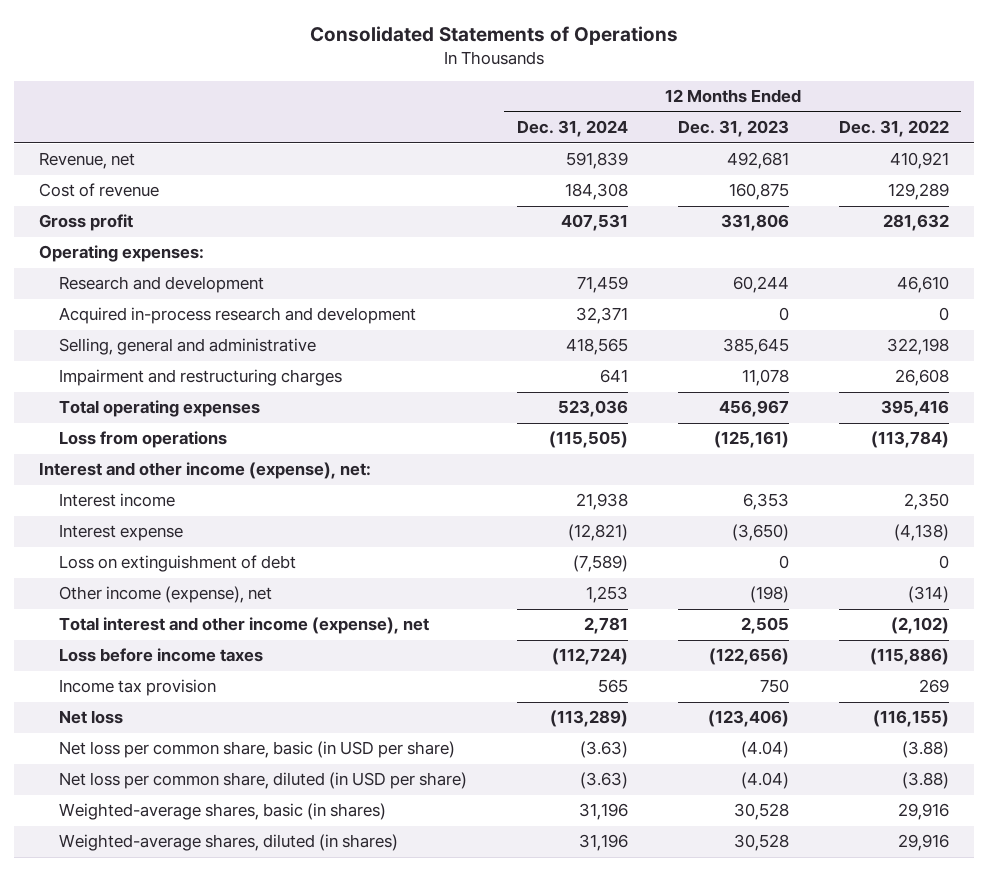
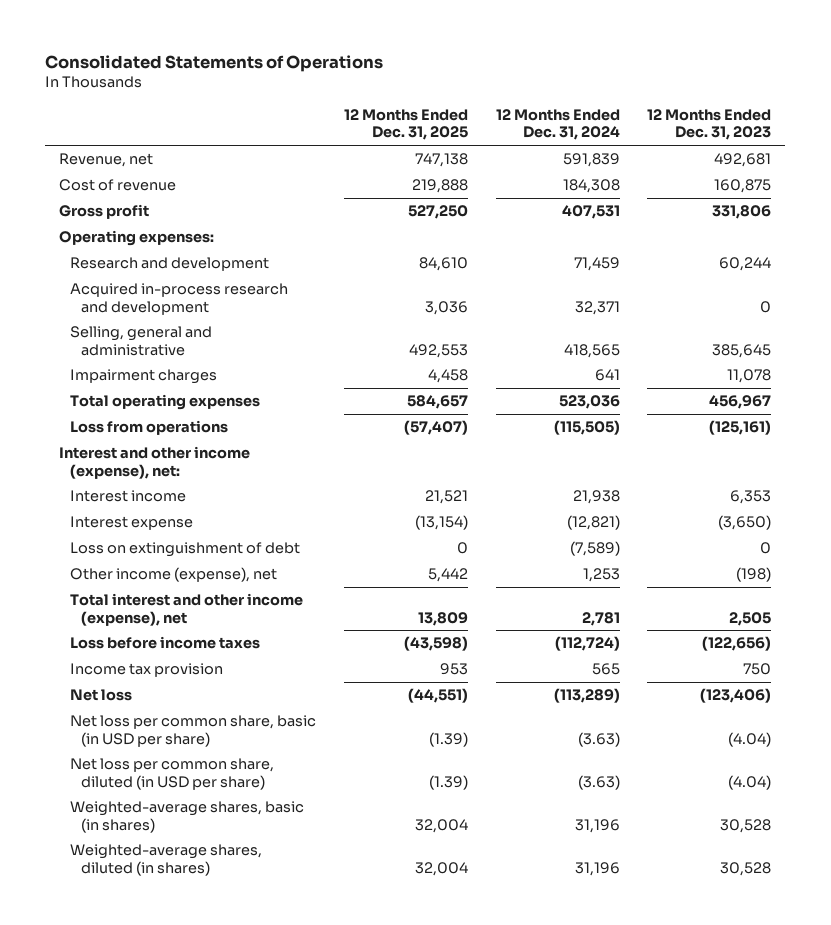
- | 12 Months Ended Dec. 31, 2024 | 12 Months Ended Dec. 31, 2023 | 12 Months Ended Dec. 31, 2022
+ | 12 Months Ended Dec. 31, 2025 | 12 Months Ended Dec. 31, 2024 | 12 Months Ended Dec. 31, 2023
- Impairment and restructuring charges | 641 | 11,078 | 26,608
+ Impairment charges | 4,458 | 641 | 11,078

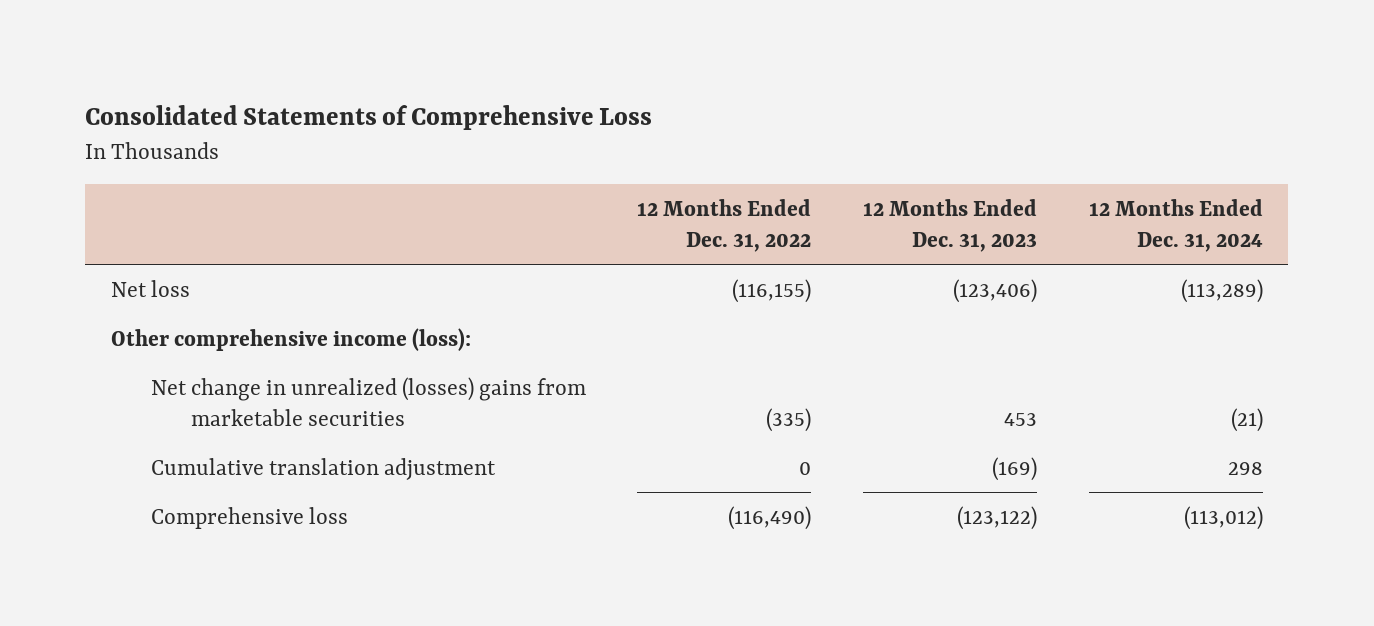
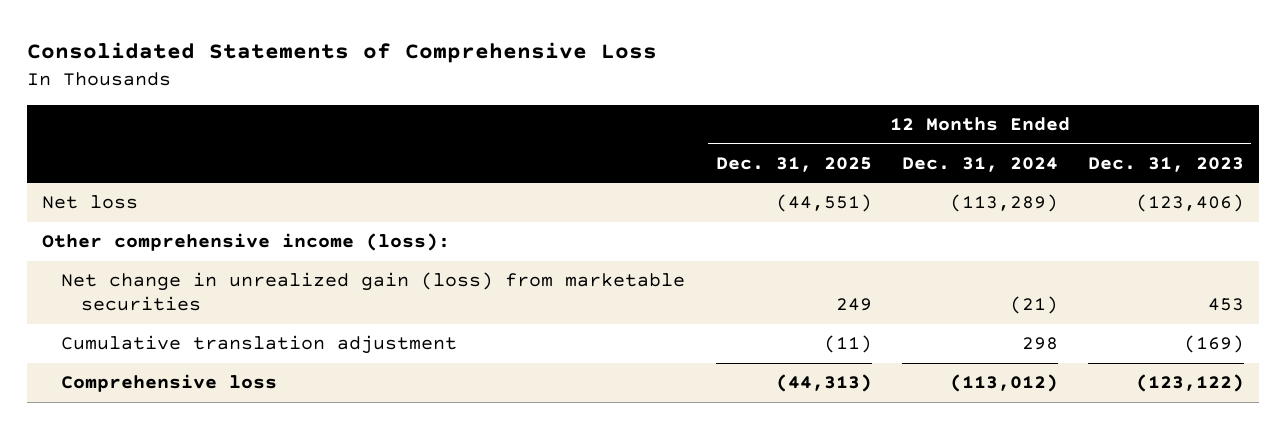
- | 12 Months Ended Dec. 31, 2022 | 12 Months Ended Dec. 31, 2023 | 12 Months Ended Dec. 31, 2024
+ | 12 Months Ended Dec. 31, 2025 | 12 Months Ended Dec. 31, 2024 | 12 Months Ended Dec. 31, 2023
- Net change in unrealized (losses) gains from marketable securities | (335) | 453 | (21)
+ Net change in unrealized gain (loss) from marketable securities | 249 | (21) | 453

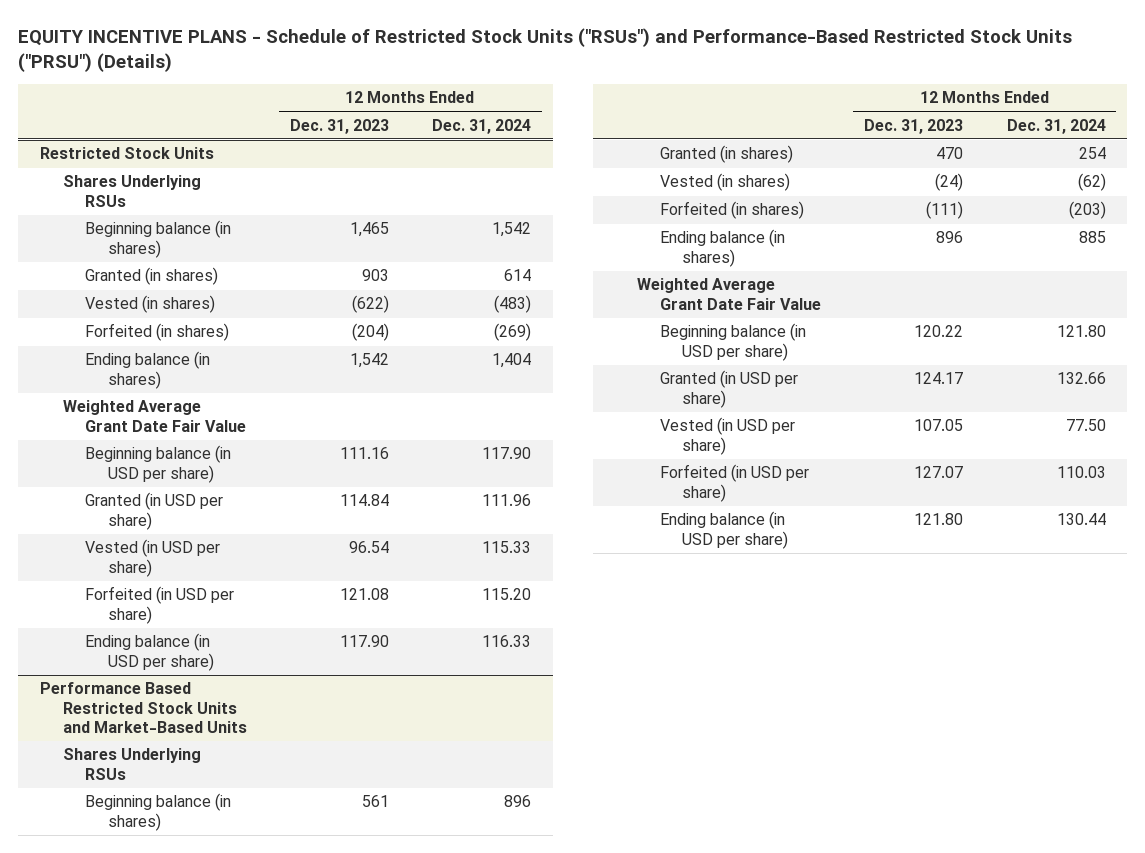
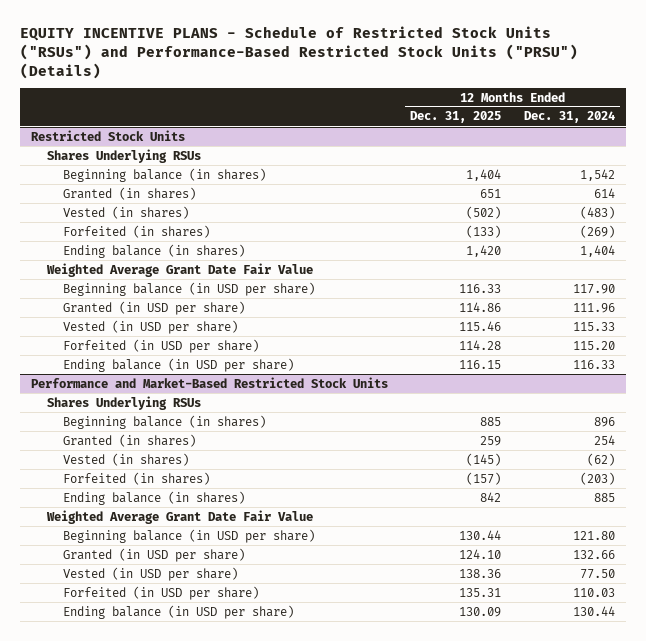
- | 12 Months Ended Dec. 31, 2023 | 12 Months Ended Dec. 31, 2024
+ | 12 Months Ended Dec. 31, 2025 | 12 Months Ended Dec. 31, 2024
- Performance Based Restricted Stock Units and Market-Based Units
+ Performance and Market-Based Restricted Stock Units

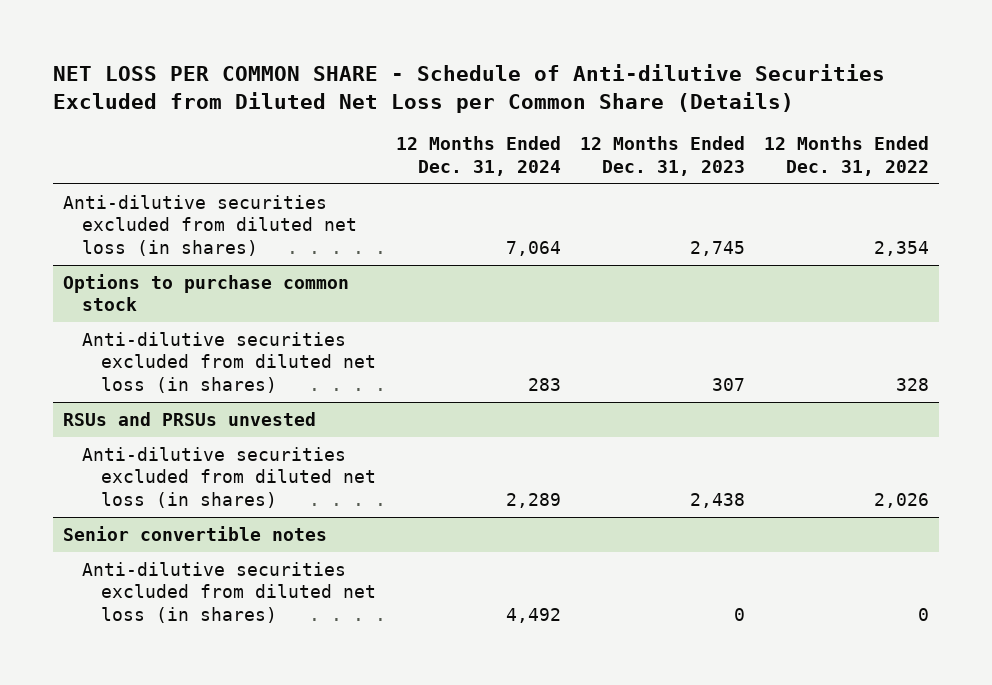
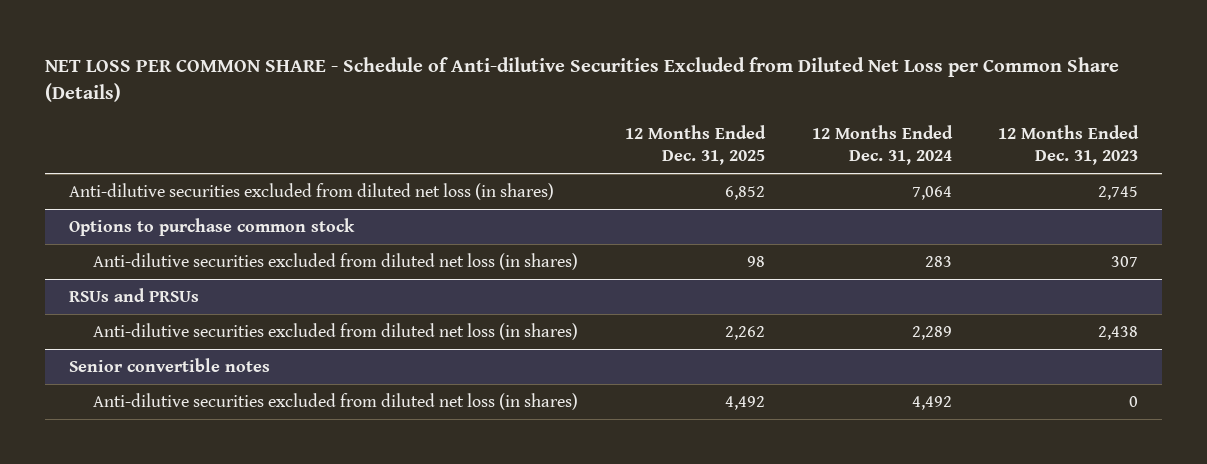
- | 12 Months Ended Dec. 31, 2024 | 12 Months Ended Dec. 31, 2023 | 12 Months Ended Dec. 31, 2022
+ | 12 Months Ended Dec. 31, 2025 | 12 Months Ended Dec. 31, 2024 | 12 Months Ended Dec. 31, 2023
- RSUs and PRSUs unvested
+ RSUs and PRSUs

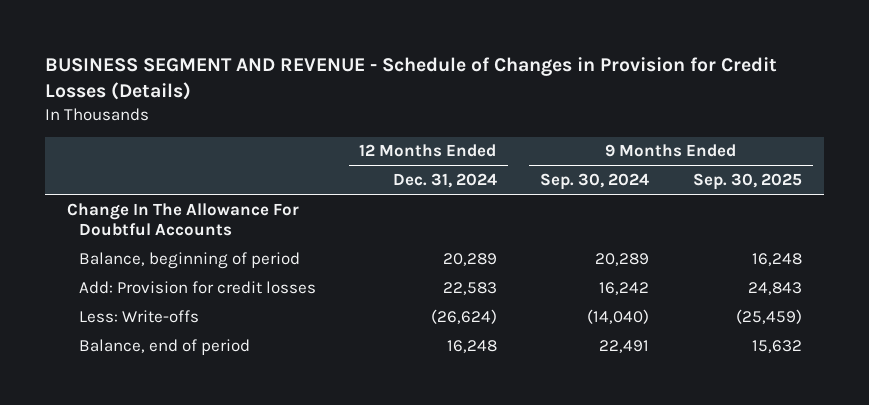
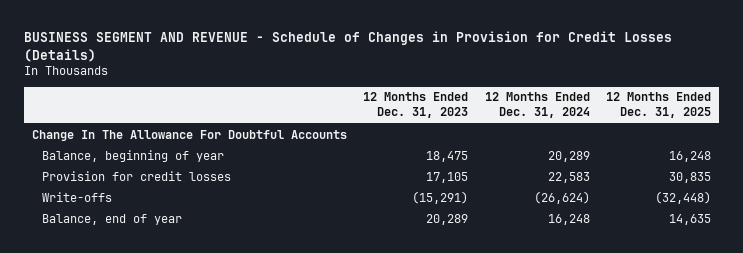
- | 12 Months Ended Dec. 31, 2024 | 9 Months Ended Sep. 30, 2024 | 9 Months Ended Sep. 30, 2025
+ | 12 Months Ended Dec. 31, 2023 | 12 Months Ended Dec. 31, 2024 | 12 Months Ended Dec. 31, 2025
- Balance, beginning of period | 20,289 | 20,289 | 16,248
- Add: Provision for credit losses | 22,583 | 16,242 | 24,843
- Less: Write-offs | (26,624) | (14,040) | (25,459)
- Balance, end of period | 16,248 | 22,491 | 15,632
+ Balance, beginning of year | 18,475 | 20,289 | 16,248
+ Provision for credit losses | 17,105 | 22,583 | 30,835
+ Write-offs | (15,291) | (26,624) | (32,448)
+ Balance, end of year | 20,289 | 16,248 | 14,635

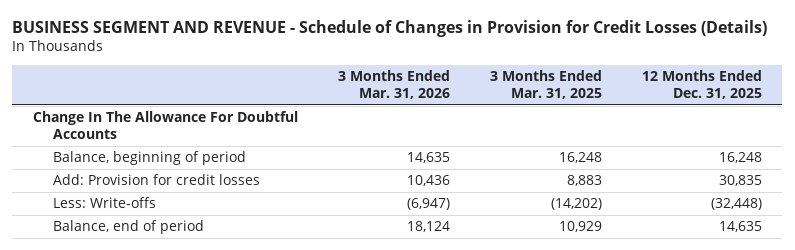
- | 12 Months Ended Dec. 31, 2023 | 12 Months Ended Dec. 31, 2024 | 12 Months Ended Dec. 31, 2025
+ | 3 Months Ended Mar. 31, 2026 | 3 Months Ended Mar. 31, 2025 | 12 Months Ended Dec. 31, 2025
- Balance, beginning of year | 18,475 | 20,289 | 16,248
- Provision for credit losses | 17,105 | 22,583 | 30,835
- Write-offs | (15,291) | (26,624) | (32,448)
- Balance, end of year | 20,289 | 16,248 | 14,635
+ Balance, beginning of period | 14,635 | 16,248 | 16,248
+ Add: Provision for credit losses | 10,436 | 8,883 | 30,835
+ Less: Write-offs | (6,947) | (14,202) | (32,448)
+ Balance, end of period | 18,124 | 10,929 | 14,635

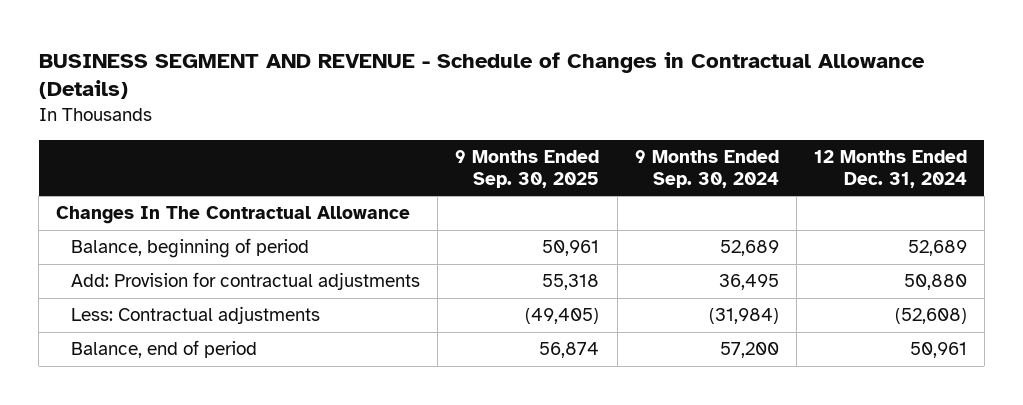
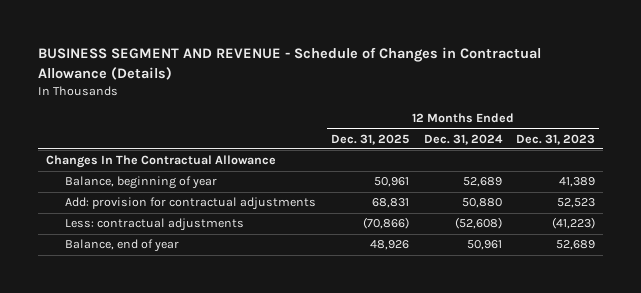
- | 9 Months Ended Sep. 30, 2025 | 9 Months Ended Sep. 30, 2024 | 12 Months Ended Dec. 31, 2024
+ | 12 Months Ended Dec. 31, 2025 | 12 Months Ended Dec. 31, 2024 | 12 Months Ended Dec. 31, 2023
- Balance, beginning of period | 50,961 | 52,689 | 52,689
- Add: Provision for contractual adjustments | 55,318 | 36,495 | 50,880
- Less: Contractual adjustments | (49,405) | (31,984) | (52,608)
- Balance, end of period | 56,874 | 57,200 | 50,961
+ Balance, beginning of year | 50,961 | 52,689 | 41,389
+ Add: provision for contractual adjustments | 68,831 | 50,880 | 52,523
+ Less: contractual adjustments | (70,866) | (52,608) | (41,223)
+ Balance, end of year | 48,926 | 50,961 | 52,689

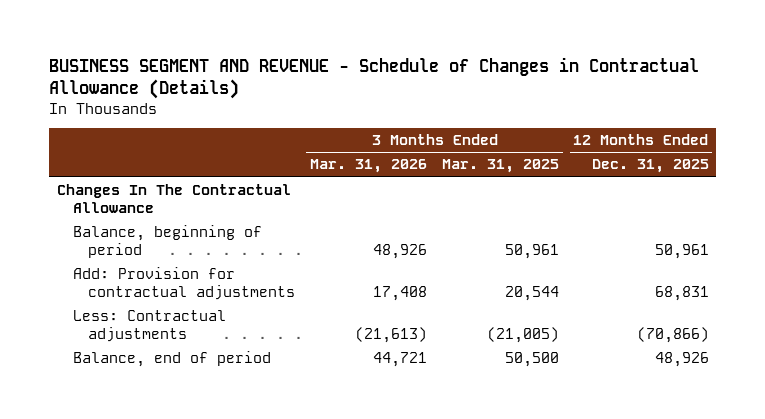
- | 12 Months Ended Dec. 31, 2025 | 12 Months Ended Dec. 31, 2024 | 12 Months Ended Dec. 31, 2023
+ | 3 Months Ended Mar. 31, 2026 | 3 Months Ended Mar. 31, 2025 | 12 Months Ended Dec. 31, 2025
- Balance, beginning of year | 50,961 | 52,689 | 41,389
- Add: provision for contractual adjustments | 68,831 | 50,880 | 52,523
- Less: contractual adjustments | (70,866) | (52,608) | (41,223)
- Balance, end of year | 48,926 | 50,961 | 52,689
+ Balance, beginning of period | 48,926 | 50,961 | 50,961
+ Add: Provision for contractual adjustments | 17,408 | 20,544 | 68,831
+ Less: Contractual adjustments | (21,613) | (21,005) | (70,866)
+ Balance, end of period | 44,721 | 50,500 | 48,926

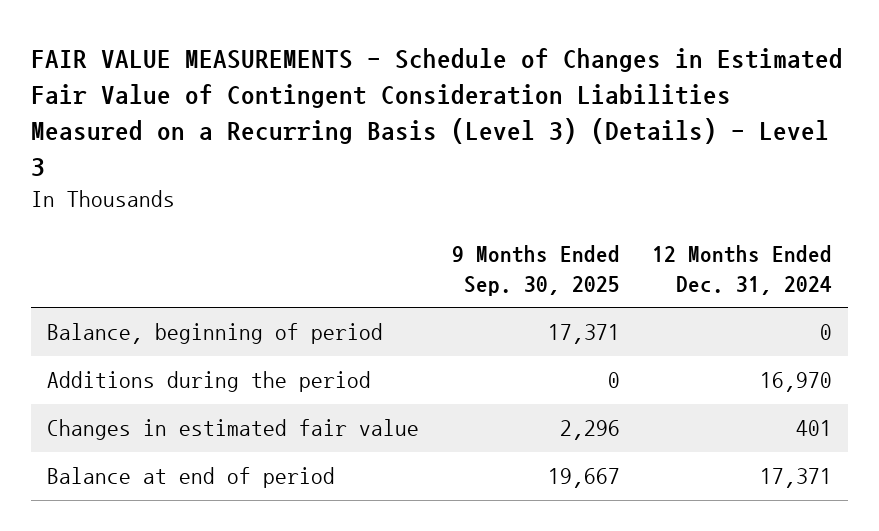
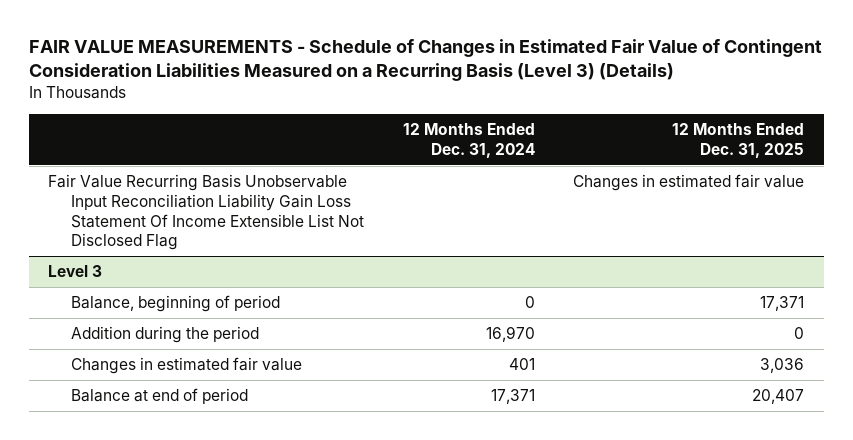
- FAIR VALUE MEASUREMENTS - Schedule of Changes in Estimated Fair Value of Contingent Consideration Liabilities Measured on a Recurring Basis (Level 3) (Details) - Level 3
+ FAIR VALUE MEASUREMENTS - Schedule of Changes in Estimated Fair Value of Contingent Consideration Liabilities Measured on a Recurring Basis (Level 3) (Details)
- | 9 Months Ended Sep. 30, 2025 | 12 Months Ended Dec. 31, 2024
+ | 12 Months Ended Dec. 31, 2024 | 12 Months Ended Dec. 31, 2025
+ Fair Value Recurring Basis Unobservable Input Reconciliation Liability Gain Loss Statement Of Income Extensible List Not Disclosed Flag | | Changes in estimated fair value
+ Level 3
- Additions during the period | 0 | 16,970
+ Addition during the period | 16,970 | 0

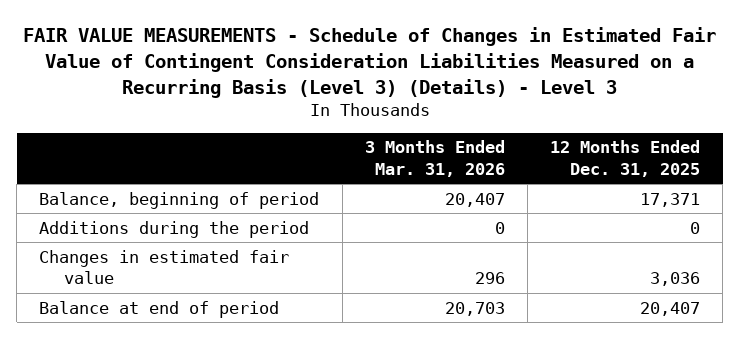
- FAIR VALUE MEASUREMENTS - Schedule of Changes in Estimated Fair Value of Contingent Consideration Liabilities Measured on a Recurring Basis (Level 3) (Details)
+ FAIR VALUE MEASUREMENTS - Schedule of Changes in Estimated Fair Value of Contingent Consideration Liabilities Measured on a Recurring Basis (Level 3) (Details) - Level 3
- | 12 Months Ended Dec. 31, 2024 | 12 Months Ended Dec. 31, 2025
+ | 3 Months Ended Mar. 31, 2026 | 12 Months Ended Dec. 31, 2025
- Fair Value Recurring Basis Unobservable Input Reconciliation Liability Gain Loss Statement Of Income Extensible List Not Disclosed Flag | | Changes in estimated fair value
- Level 3
- Addition during the period | 16,970 | 0
+ Additions during the period | 0 | 0

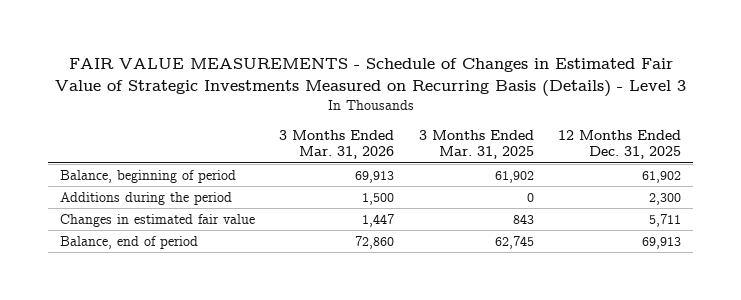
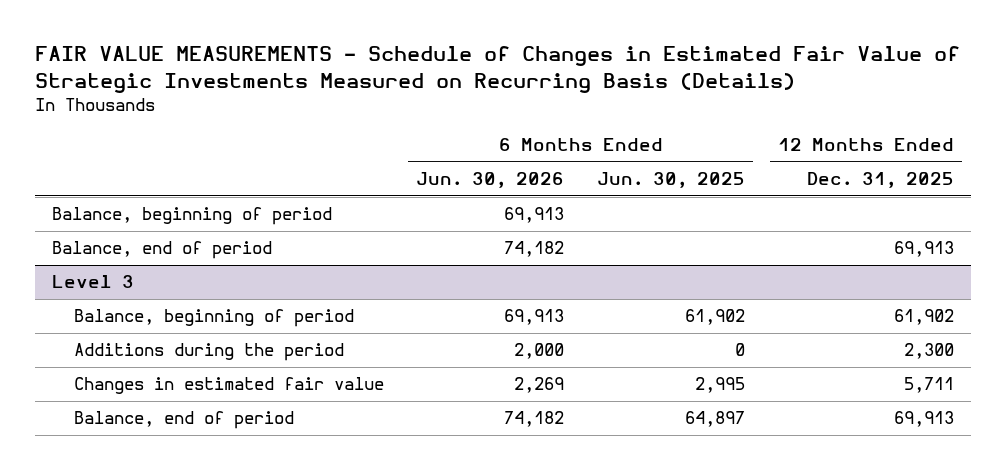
- FAIR VALUE MEASUREMENTS - Schedule of Changes in Estimated Fair Value of Strategic Investments Measured on Recurring Basis (Details) - Level 3
+ FAIR VALUE MEASUREMENTS - Schedule of Changes in Estimated Fair Value of Strategic Investments Measured on Recurring Basis (Details)
- | 3 Months Ended Mar. 31, 2026 | 3 Months Ended Mar. 31, 2025 | 12 Months Ended Dec. 31, 2025
+ | 6 Months Ended Jun. 30, 2026 | 6 Months Ended Jun. 30, 2025 | 12 Months Ended Dec. 31, 2025
+ Balance, beginning of period | 69,913 | |
+ Balance, end of period | 74,182 | | 69,913
+ Level 3

